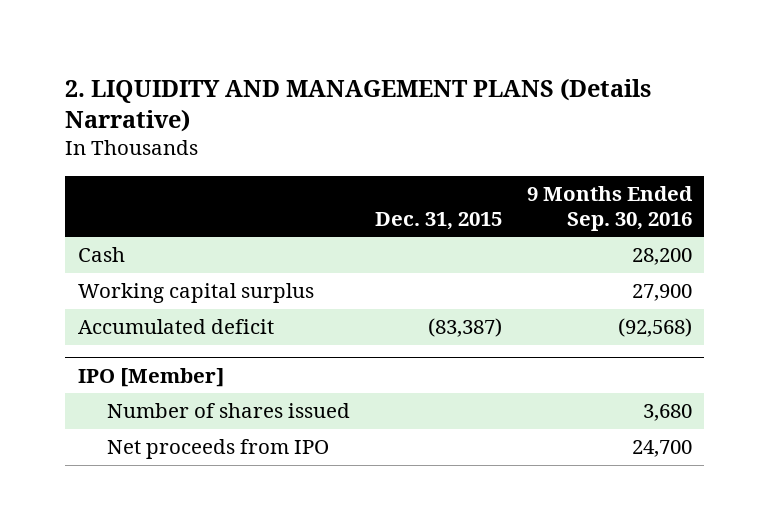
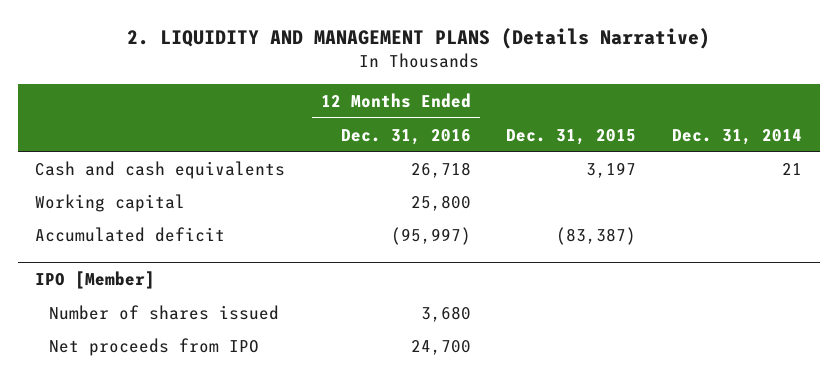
- | Dec. 31, 2015 | 9 Months Ended Sep. 30, 2016
+ | 12 Months Ended Dec. 31, 2016 | Dec. 31, 2015 | Dec. 31, 2014
- Cash | | 28,200
- Working capital surplus | | 27,900
+ Cash and cash equivalents | 26,718 | 3,197 | 21
+ Working capital | 25,800 | |

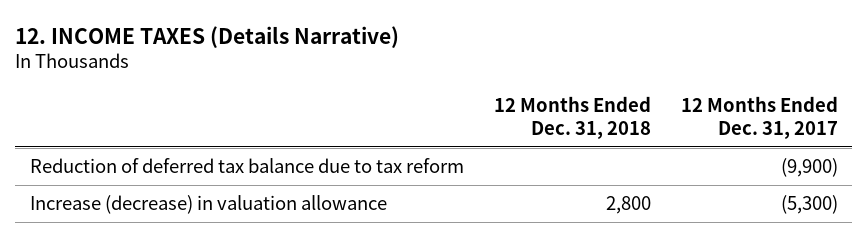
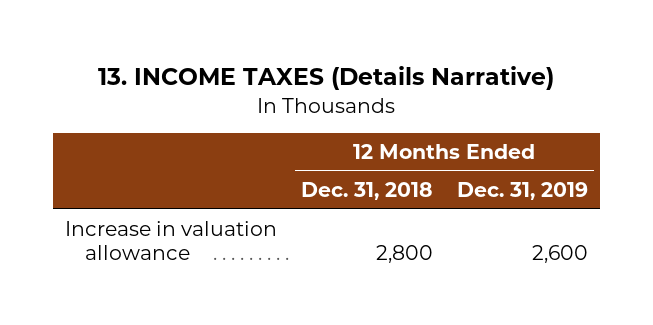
- 12. INCOME TAXES (Details Narrative)
+ 13. INCOME TAXES (Details Narrative)
- | 12 Months Ended Dec. 31, 2018 | 12 Months Ended Dec. 31, 2017
+ | 12 Months Ended Dec. 31, 2018 | 12 Months Ended Dec. 31, 2019
- Reduction of deferred tax balance due to tax reform | | (9,900)
- Increase (decrease) in valuation allowance | 2,800 | (5,300)
+ Increase in valuation allowance | 2,800 | 2,600

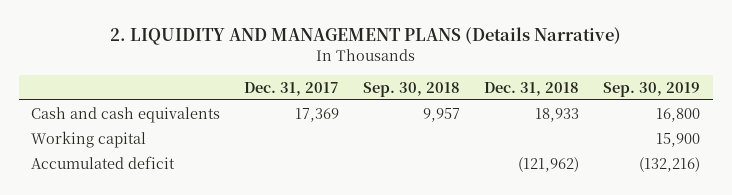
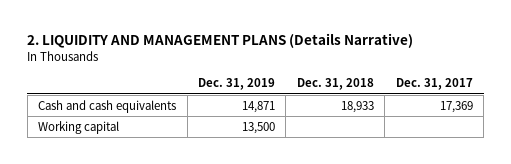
- | Dec. 31, 2017 | Sep. 30, 2018 | Dec. 31, 2018 | Sep. 30, 2019
+ | Dec. 31, 2019 | Dec. 31, 2018 | Dec. 31, 2017
- Accumulated deficit | | | (121,962) | (132,216)

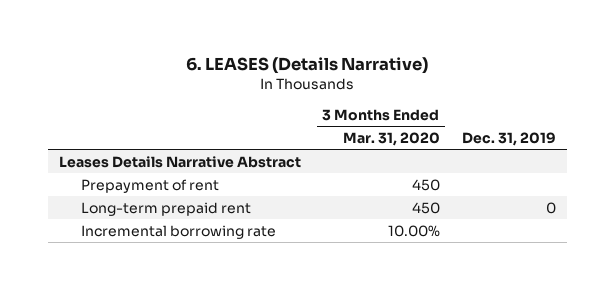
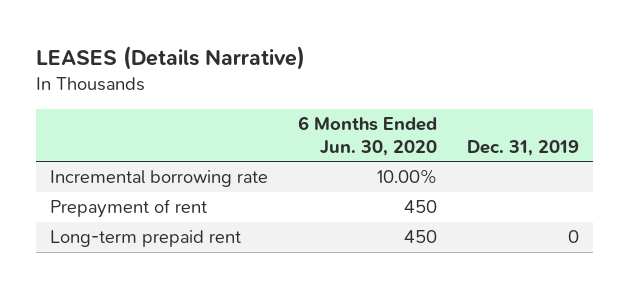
- 6. LEASES (Details Narrative)
+ LEASES (Details Narrative)
- | 3 Months Ended Mar. 31, 2020 | Dec. 31, 2019
+ | 6 Months Ended Jun. 30, 2020 | Dec. 31, 2019
- Leases Details Narrative Abstract
moved up: Incremental borrowing rate | 10.00% |

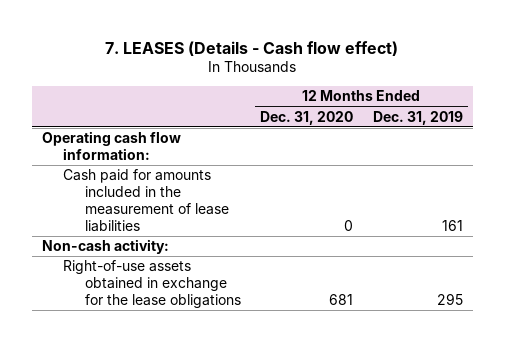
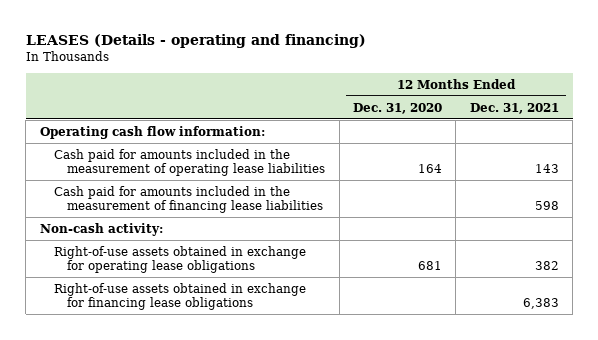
- 7. LEASES (Details - Cash flow effect)
+ LEASES (Details - operating and financing)
- | 12 Months Ended Dec. 31, 2020 | 12 Months Ended Dec. 31, 2019
+ | 12 Months Ended Dec. 31, 2020 | 12 Months Ended Dec. 31, 2021
- Cash paid for amounts included in the measurement of lease liabilities | 0 | 161
+ Cash paid for amounts included in the measurement of operating lease liabilities | 164 | 143
+ Cash paid for amounts included in the measurement of financing lease liabilities | | 598
- Right-of-use assets obtained in exchange for the lease obligations | 681 | 295
+ Right-of-use assets obtained in exchange for operating lease obligations | 681 | 382
+ Right-of-use assets obtained in exchange for financing lease obligations | | 6,383

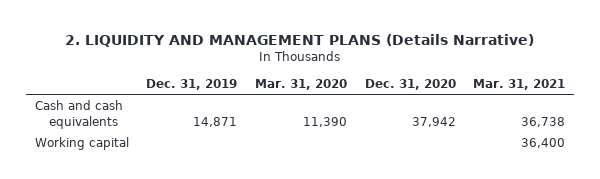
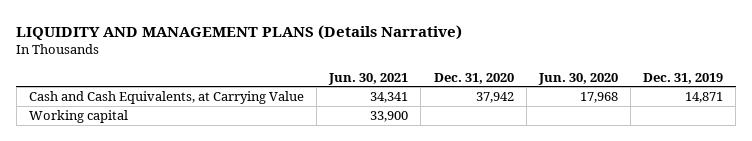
- 2. LIQUIDITY AND MANAGEMENT PLANS (Details Narrative)
+ LIQUIDITY AND MANAGEMENT PLANS (Details Narrative)
- | Dec. 31, 2019 | Mar. 31, 2020 | Dec. 31, 2020 | Mar. 31, 2021
+ | Jun. 30, 2021 | Dec. 31, 2020 | Jun. 30, 2020 | Dec. 31, 2019
- Cash and cash equivalents | 14,871 | 11,390 | 37,942 | 36,738
+ Cash and Cash Equivalents, at Carrying Value | 34,341 | 37,942 | 17,968 | 14,871

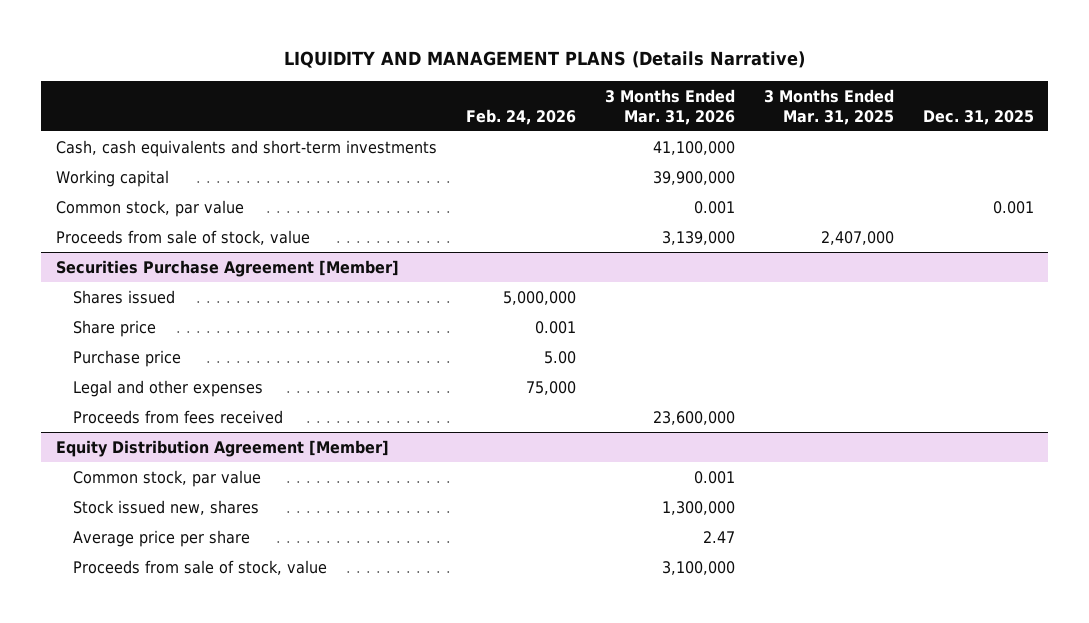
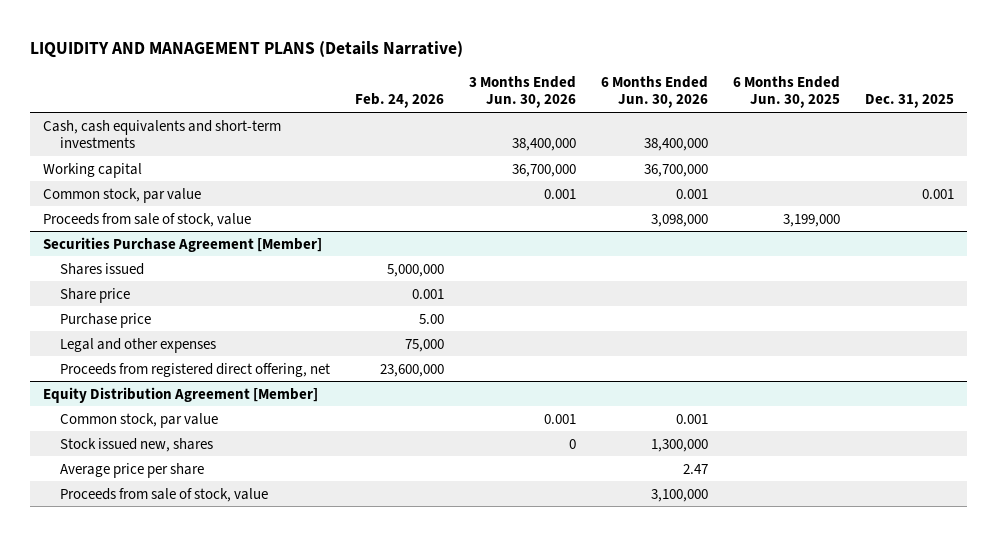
- | Feb. 24, 2026 | 3 Months Ended Mar. 31, 2026 | 3 Months Ended Mar. 31, 2025 | Dec. 31, 2025
+ | Feb. 24, 2026 | 3 Months Ended Jun. 30, 2026 | 6 Months Ended Jun. 30, 2026 | 6 Months Ended Jun. 30, 2025 | Dec. 31, 2025
@ Securities Purchase Agreement [Member]
- Proceeds from fees received | | 23,600,000 | |
+ Proceeds from registered direct offering, net | 23,600,000 | | | |

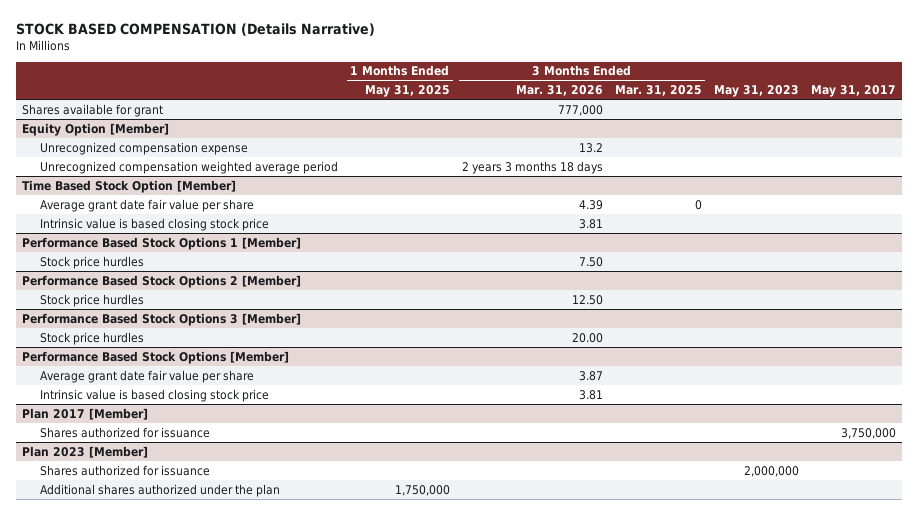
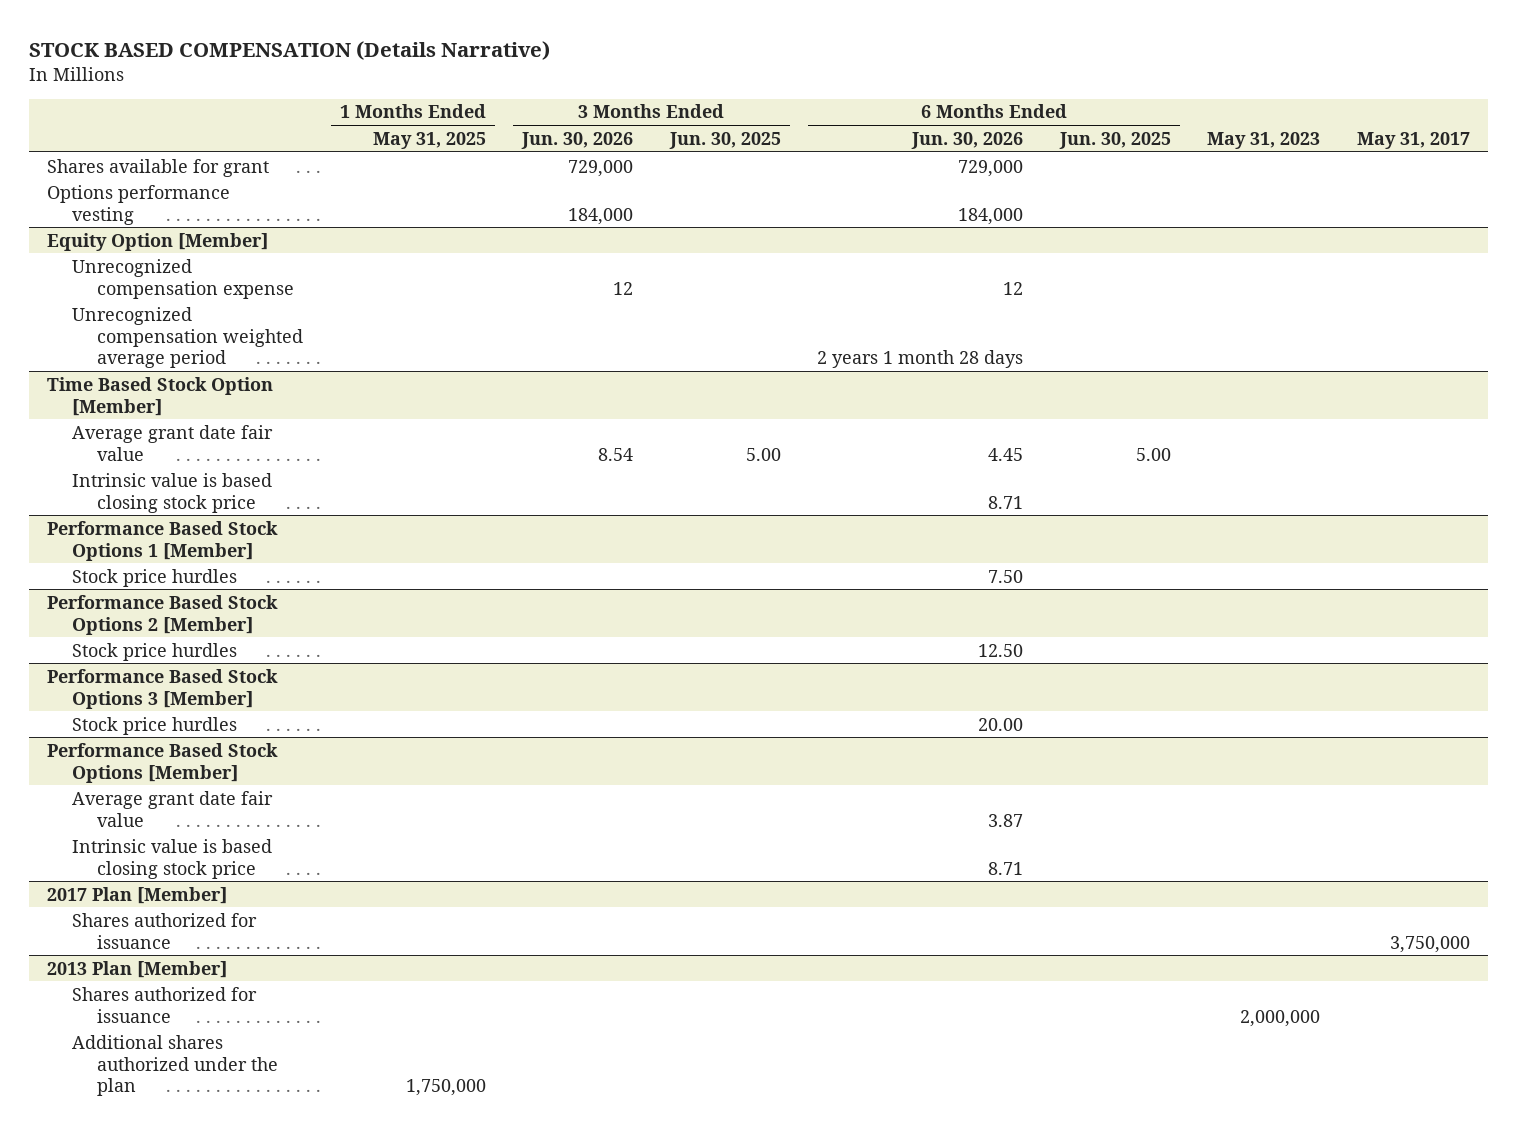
- | 1 Months Ended May 31, 2025 | 3 Months Ended Mar. 31, 2026 | 3 Months Ended Mar. 31, 2025 | May 31, 2023 | May 31, 2017
+ | 1 Months Ended May 31, 2025 | 3 Months Ended Jun. 30, 2026 | 3 Months Ended Jun. 30, 2025 | 6 Months Ended Jun. 30, 2026 | 6 Months Ended Jun. 30, 2025 | May 31, 2023 | May 31, 2017
+ Options performance vesting | | 184,000 | | 184,000 | | |
@ Time Based Stock Option [Member]
- Average grant date fair value per share | | 4.39 | 0 | |
+ Average grant date fair value | | 8.54 | 5.00 | 4.45 | 5.00 | |
@ Performance Based Stock Options [Member]
- Average grant date fair value per share | | 3.87 | | |
+ Average grant date fair value | | | | 3.87 | | |
- Plan 2017 [Member]
+ 2017 Plan [Member]
- Plan 2023 [Member]
+ 2013 Plan [Member]

